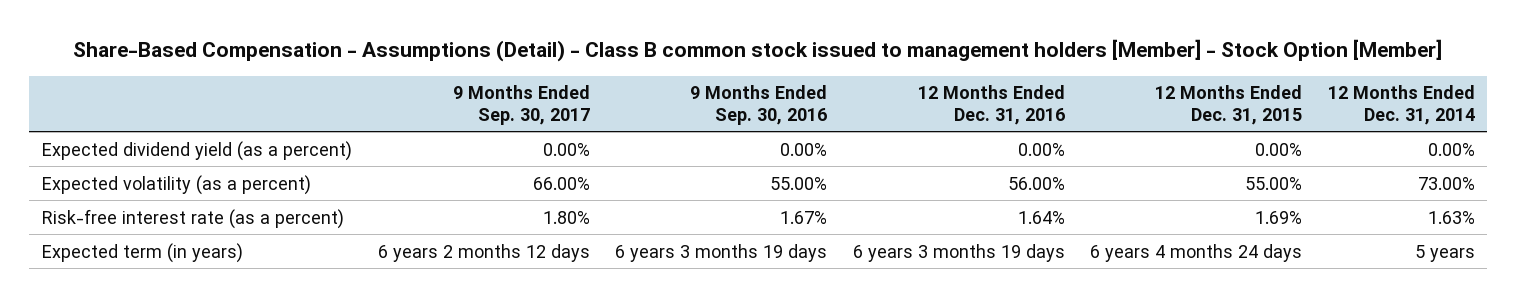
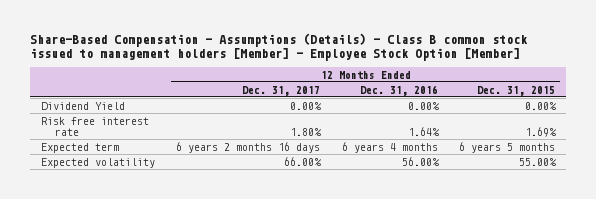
- Share-Based Compensation - Assumptions (Detail) - Class B common stock issued to management holders [Member] - Stock Option [Member]
+ Share-Based Compensation - Assumptions (Details) - Class B common stock issued to management holders [Member] - Employee Stock Option [Member]
- | 9 Months Ended Sep. 30, 2017 | 9 Months Ended Sep. 30, 2016 | 12 Months Ended Dec. 31, 2016 | 12 Months Ended Dec. 31, 2015 | 12 Months Ended Dec. 31, 2014
+ | 12 Months Ended Dec. 31, 2017 | 12 Months Ended Dec. 31, 2016 | 12 Months Ended Dec. 31, 2015
- Expected dividend yield (as a percent) | 0.00% | 0.00% | 0.00% | 0.00% | 0.00%
- Expected volatility (as a percent) | 66.00% | 55.00% | 56.00% | 55.00% | 73.00%
- Risk-free interest rate (as a percent) | 1.80% | 1.67% | 1.64% | 1.69% | 1.63%
- Expected term (in years) | 6 years 2 months 12 days | 6 years 3 months 19 days | 6 years 3 months 19 days | 6 years 4 months 24 days | 5 years
+ Dividend Yield | 0.00% | 0.00% | 0.00%
+ Risk free interest rate | 1.80% | 1.64% | 1.69%
+ Expected term | 6 years 2 months 16 days | 6 years 4 months | 6 years 5 months
+ Expected volatility | 66.00% | 56.00% | 55.00%

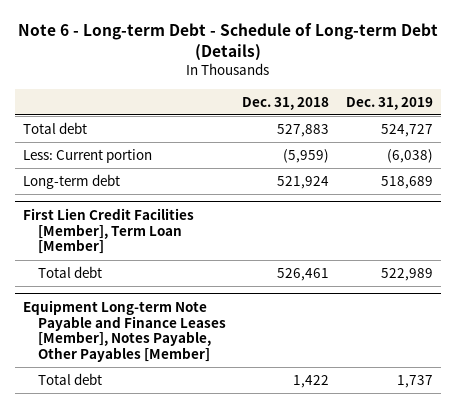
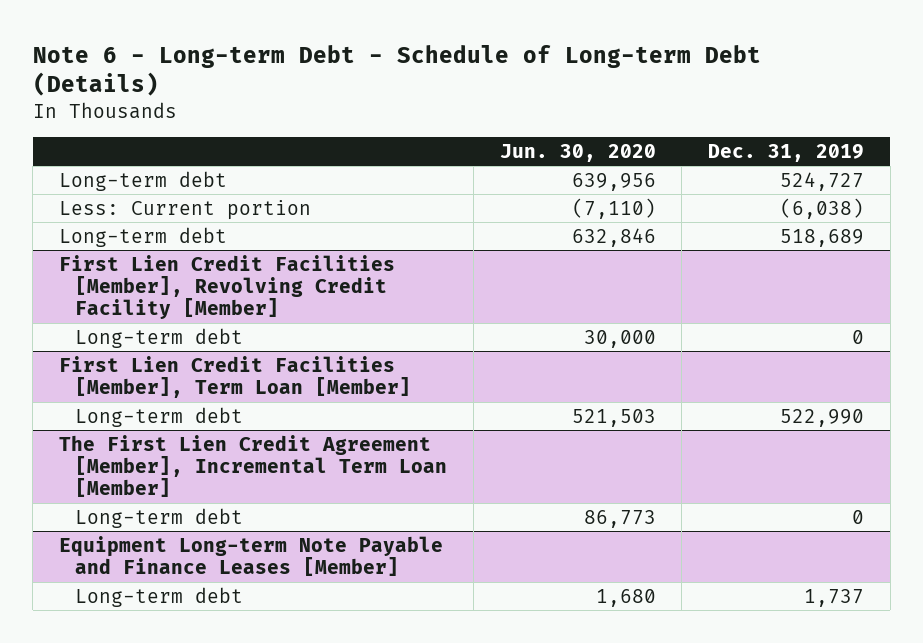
- | Dec. 31, 2018 | Dec. 31, 2019
+ | Jun. 30, 2020 | Dec. 31, 2019
- Total debt | 527,883 | 524,727
+ Long-term debt | 639,956 | 524,727
+ First Lien Credit Facilities [Member], Revolving Credit Facility [Member]
+ Long-term debt | 30,000 | 0
@ First Lien Credit Facilities [Member], Term Loan [Member]
- Total debt | 526,461 | 522,989
- Equipment Long-term Note Payable and Finance Leases [Member], Notes Payable, Other Payables [Member]
- Total debt | 1,422 | 1,737
@ First Lien Credit Facilities [Member], Term Loan [Member]
+ Long-term debt | 521,503 | 522,990
+ The First Lien Credit Agreement [Member], Incremental Term Loan [Member]
+ Long-term debt | 86,773 | 0
+ Equipment Long-term Note Payable and Finance Leases [Member]
+ Long-term debt | 1,680 | 1,737

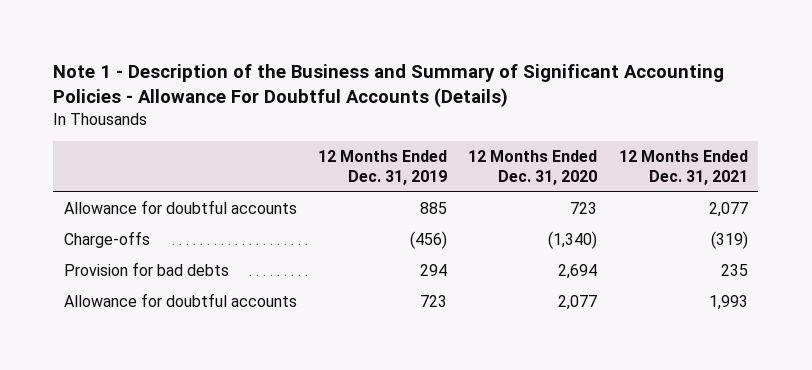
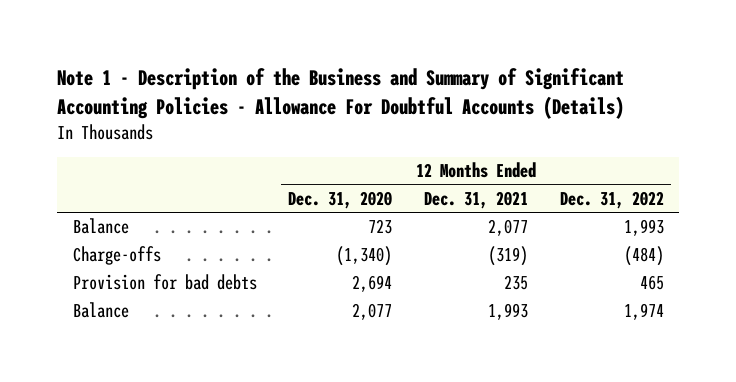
- | 12 Months Ended Dec. 31, 2019 | 12 Months Ended Dec. 31, 2020 | 12 Months Ended Dec. 31, 2021
+ | 12 Months Ended Dec. 31, 2020 | 12 Months Ended Dec. 31, 2021 | 12 Months Ended Dec. 31, 2022
- Allowance for doubtful accounts | 885 | 723 | 2,077
+ Balance | 723 | 2,077 | 1,993
- Allowance for doubtful accounts | 723 | 2,077 | 1,993
+ Balance | 2,077 | 1,993 | 1,974

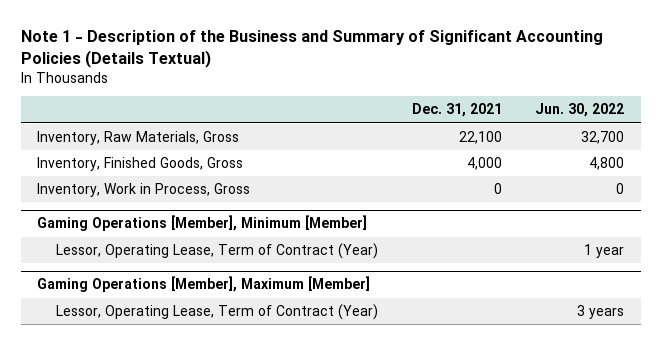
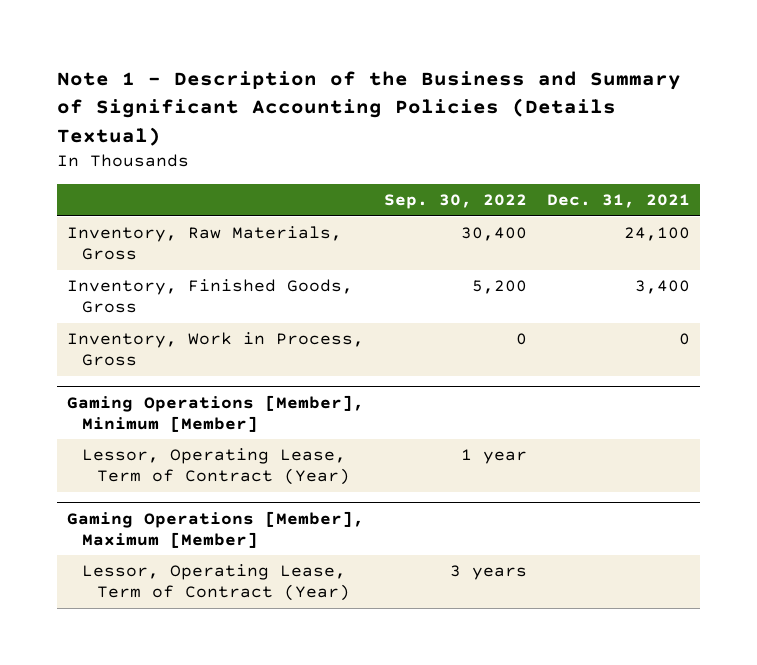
- | Dec. 31, 2021 | Jun. 30, 2022
+ | Sep. 30, 2022 | Dec. 31, 2021
- Inventory, Raw Materials, Gross | 22,100 | 32,700
- Inventory, Finished Goods, Gross | 4,000 | 4,800
+ Inventory, Raw Materials, Gross | 30,400 | 24,100
+ Inventory, Finished Goods, Gross | 5,200 | 3,400

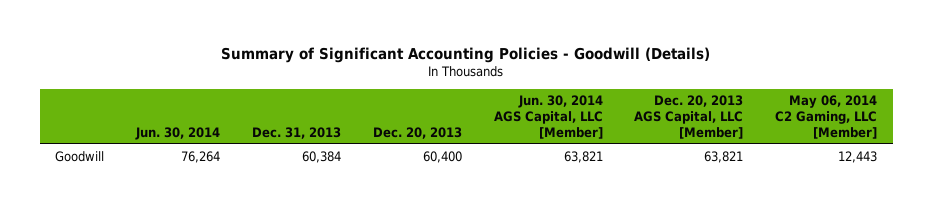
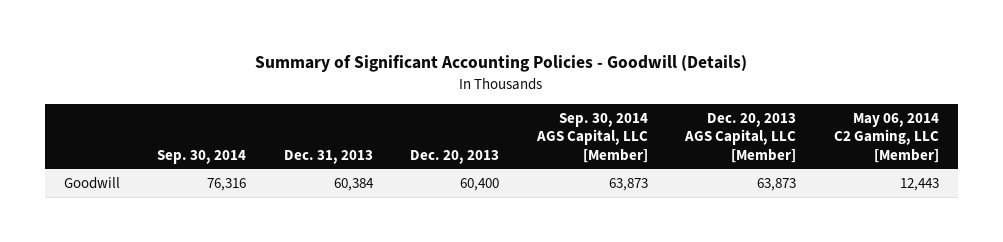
- | Jun. 30, 2014 | Dec. 31, 2013 | Dec. 20, 2013 | Jun. 30, 2014 AGS Capital, LLC [Member] | Dec. 20, 2013 AGS Capital, LLC [Member] | May 06, 2014 C2 Gaming, LLC [Member]
+ | Sep. 30, 2014 | Dec. 31, 2013 | Dec. 20, 2013 | Sep. 30, 2014 AGS Capital, LLC [Member] | Dec. 20, 2013 AGS Capital, LLC [Member] | May 06, 2014 C2 Gaming, LLC [Member]
- Goodwill | 76,264 | 60,384 | 60,400 | 63,821 | 63,821 | 12,443
+ Goodwill | 76,316 | 60,384 | 60,400 | 63,873 | 63,873 | 12,443

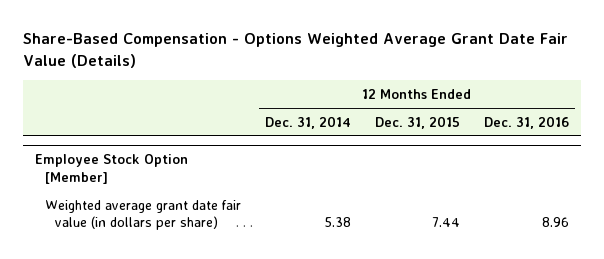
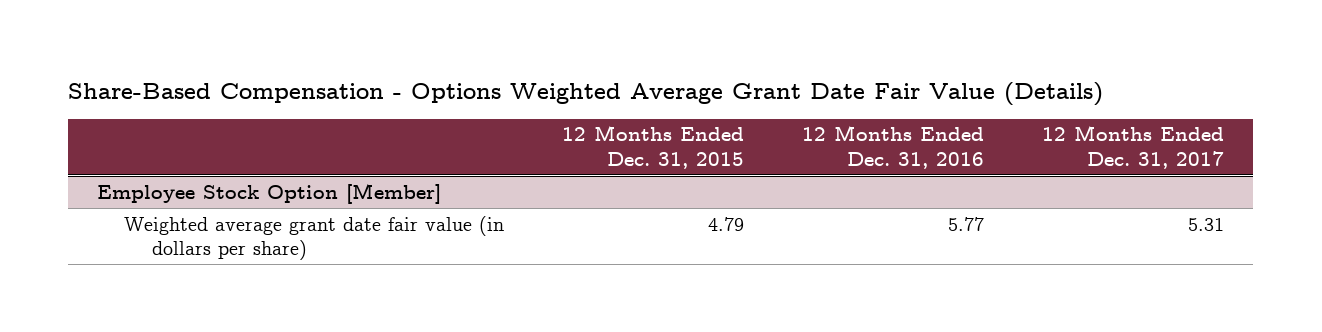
- | 12 Months Ended Dec. 31, 2014 | 12 Months Ended Dec. 31, 2015 | 12 Months Ended Dec. 31, 2016
+ | 12 Months Ended Dec. 31, 2015 | 12 Months Ended Dec. 31, 2016 | 12 Months Ended Dec. 31, 2017
@ Employee Stock Option [Member]
- Weighted average grant date fair value (in dollars per share) | 5.38 | 7.44 | 8.96
+ Weighted average grant date fair value (in dollars per share) | 4.79 | 5.77 | 5.31

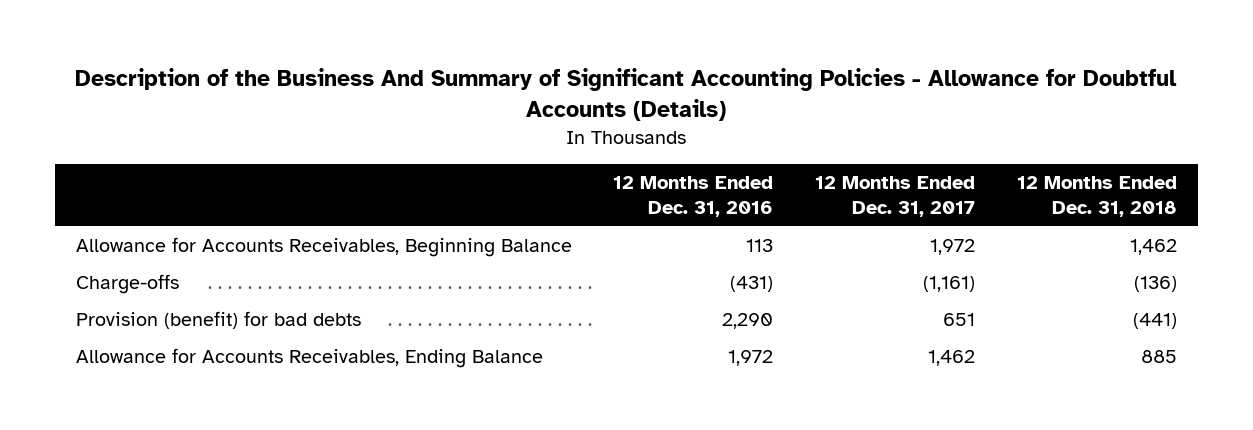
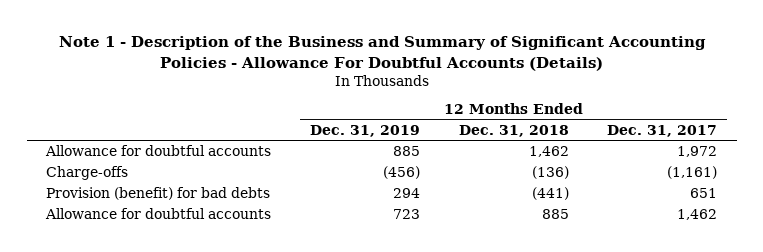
- Description of the Business And Summary of Significant Accounting Policies - Allowance for Doubtful Accounts (Details)
+ Note 1 - Description of the Business and Summary of Significant Accounting Policies - Allowance For Doubtful Accounts (Details)
- | 12 Months Ended Dec. 31, 2016 | 12 Months Ended Dec. 31, 2017 | 12 Months Ended Dec. 31, 2018
+ | 12 Months Ended Dec. 31, 2019 | 12 Months Ended Dec. 31, 2018 | 12 Months Ended Dec. 31, 2017
- Allowance for Accounts Receivables, Beginning Balance | 113 | 1,972 | 1,462
+ Allowance for doubtful accounts | 885 | 1,462 | 1,972
- Allowance for Accounts Receivables, Ending Balance | 1,972 | 1,462 | 885
+ Allowance for doubtful accounts | 723 | 885 | 1,462

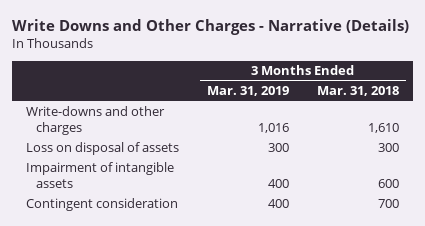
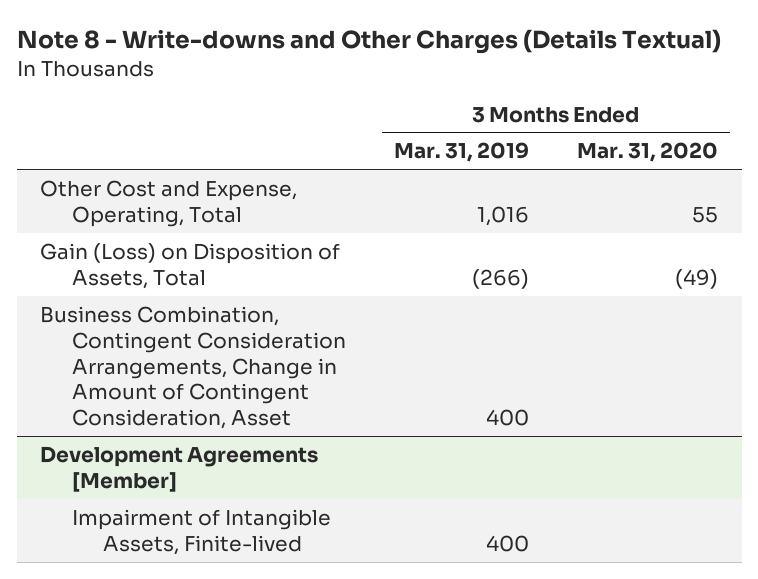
- Write Downs and Other Charges - Narrative (Details)
+ Note 8 - Write-downs and Other Charges (Details Textual)
- | 3 Months Ended Mar. 31, 2019 | 3 Months Ended Mar. 31, 2018
+ | 3 Months Ended Mar. 31, 2019 | 3 Months Ended Mar. 31, 2020
- Write-downs and other charges | 1,016 | 1,610
- Loss on disposal of assets | 300 | 300
- Impairment of intangible assets | 400 | 600
- Contingent consideration | 400 | 700
+ Other Cost and Expense, Operating, Total | 1,016 | 55
+ Gain (Loss) on Disposition of Assets, Total | (266) | (49)
+ Business Combination, Contingent Consideration Arrangements, Change in Amount of Contingent Consideration, Asset | 400 |
+ Development Agreements [Member]
+ Impairment of Intangible Assets, Finite-lived | 400 |

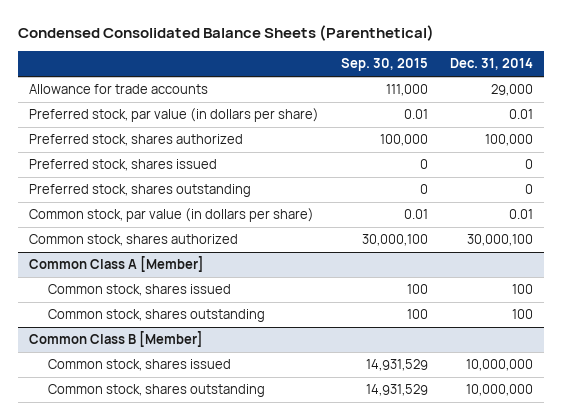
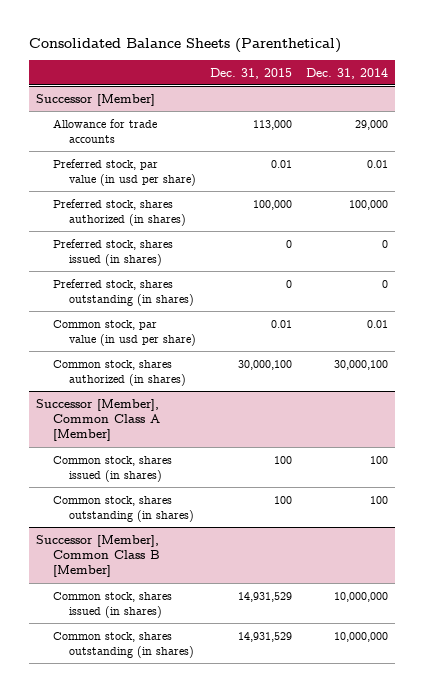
- Condensed Consolidated Balance Sheets (Parenthetical)
+ Consolidated Balance Sheets (Parenthetical)
- | Sep. 30, 2015 | Dec. 31, 2014
+ | Dec. 31, 2015 | Dec. 31, 2014
+ Successor [Member]
- Preferred stock, par value (in dollars per share) | 0.01 | 0.01
- Preferred stock, shares authorized | 100,000 | 100,000
- Preferred stock, shares issued | 0 | 0
- Preferred stock, shares outstanding | 0 | 0
- Common stock, par value (in dollars per share) | 0.01 | 0.01
- Common stock, shares authorized | 30,000,100 | 30,000,100
- Common Class A [Member]
- Common stock, shares issued | 100 | 100
- Common stock, shares outstanding | 100 | 100
- Common Class B [Member]
- Common stock, shares issued | 14,931,529 | 10,000,000
- Common stock, shares outstanding | 14,931,529 | 10,000,000
+ Preferred stock, par value (in usd per share) | 0.01 | 0.01
+ Preferred stock, shares authorized (in shares) | 100,000 | 100,000
+ Preferred stock, shares issued (in shares) | 0 | 0
+ Preferred stock, shares outstanding (in shares) | 0 | 0
+ Common stock, par value (in usd per share) | 0.01 | 0.01
+ Common stock, shares authorized (in shares) | 30,000,100 | 30,000,100
+ Successor [Member], Common Class A [Member]
+ Common stock, shares issued (in shares) | 100 | 100
+ Common stock, shares outstanding (in shares) | 100 | 100
+ Successor [Member], Common Class B [Member]
+ Common stock, shares issued (in shares) | 14,931,529 | 10,000,000
+ Common stock, shares outstanding (in shares) | 14,931,529 | 10,000,000

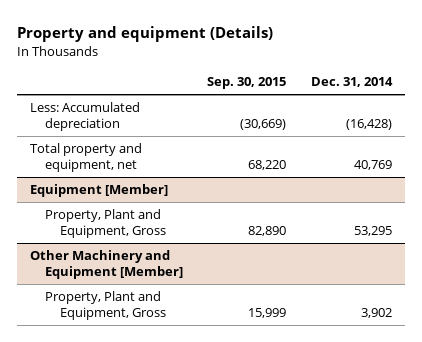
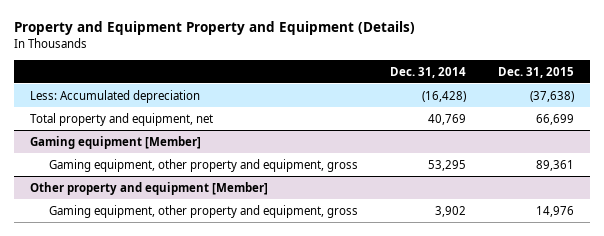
- Property and equipment (Details)
+ Property and Equipment Property and Equipment (Details)
- | Sep. 30, 2015 | Dec. 31, 2014
+ | Dec. 31, 2014 | Dec. 31, 2015
- Equipment [Member]
- Property, Plant and Equipment, Gross | 82,890 | 53,295
- Other Machinery and Equipment [Member]
- Property, Plant and Equipment, Gross | 15,999 | 3,902
+ Gaming equipment [Member]
+ Gaming equipment, other property and equipment, gross | 53,295 | 89,361
+ Other property and equipment [Member]
+ Gaming equipment, other property and equipment, gross | 3,902 | 14,976

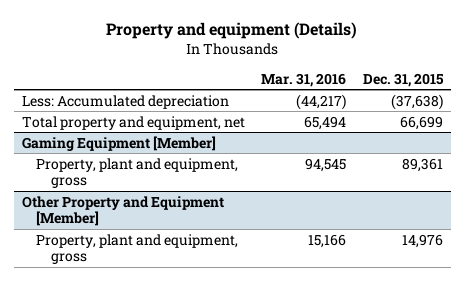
- Property and Equipment Property and Equipment (Details)
+ Property and equipment (Details)
- | Dec. 31, 2014 | Dec. 31, 2015
+ | Mar. 31, 2016 | Dec. 31, 2015
- Gaming equipment [Member]
- Gaming equipment, other property and equipment, gross | 53,295 | 89,361
- Other property and equipment [Member]
- Gaming equipment, other property and equipment, gross | 3,902 | 14,976
+ Gaming Equipment [Member]
+ Property, plant and equipment, gross | 94,545 | 89,361
+ Other Property and Equipment [Member]
+ Property, plant and equipment, gross | 15,166 | 14,976

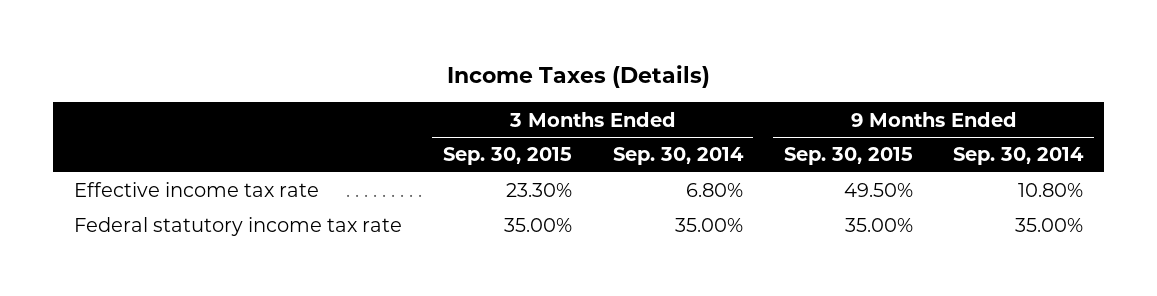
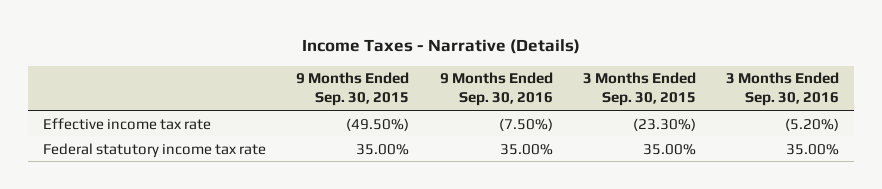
- Income Taxes (Details)
+ Income Taxes - Narrative (Details)
- | 3 Months Ended Sep. 30, 2015 | 3 Months Ended Sep. 30, 2014 | 9 Months Ended Sep. 30, 2015 | 9 Months Ended Sep. 30, 2014
+ | 9 Months Ended Sep. 30, 2015 | 9 Months Ended Sep. 30, 2016 | 3 Months Ended Sep. 30, 2015 | 3 Months Ended Sep. 30, 2016
- Effective income tax rate | 23.30% | 6.80% | 49.50% | 10.80%
+ Effective income tax rate | (49.50%) | (7.50%) | (23.30%) | (5.20%)

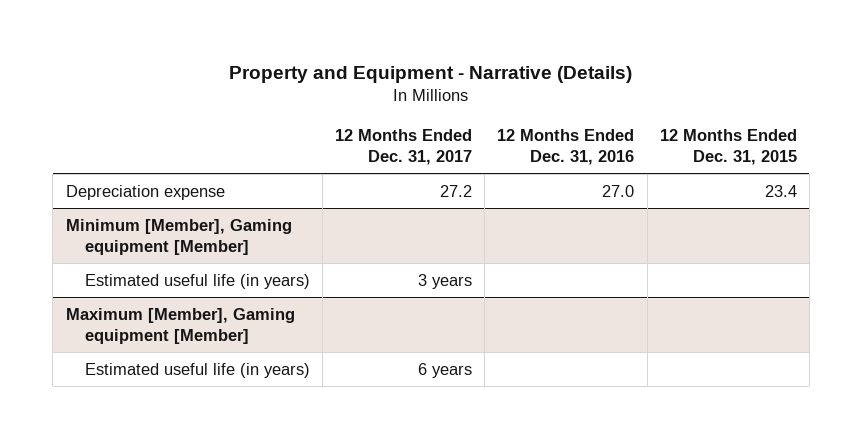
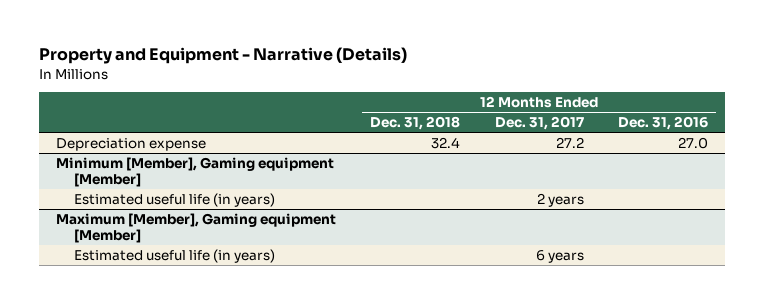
- | 12 Months Ended Dec. 31, 2017 | 12 Months Ended Dec. 31, 2016 | 12 Months Ended Dec. 31, 2015
+ | 12 Months Ended Dec. 31, 2018 | 12 Months Ended Dec. 31, 2017 | 12 Months Ended Dec. 31, 2016
@ Minimum [Member], Gaming equipment [Member]
- Estimated useful life (in years) | 3 years | |
+ Estimated useful life (in years) | | 2 years |

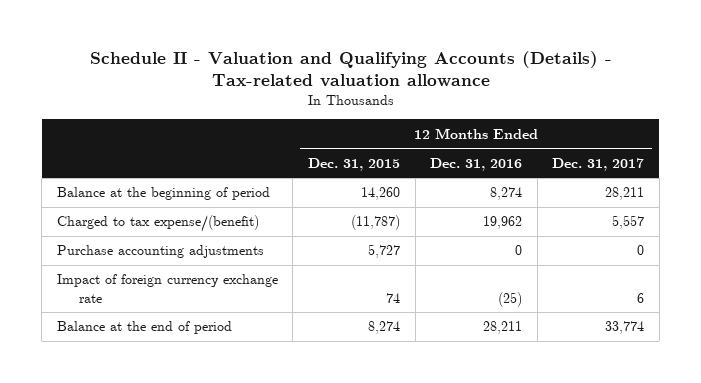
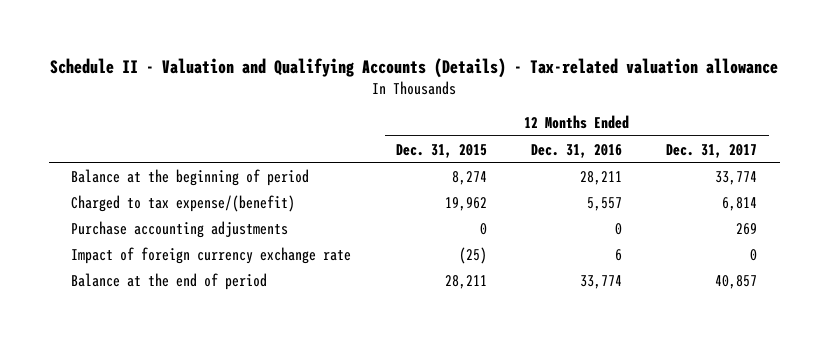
- Balance at the beginning of period | 14,260 | 8,274 | 28,211
- Charged to tax expense/(benefit) | (11,787) | 19,962 | 5,557
- Purchase accounting adjustments | 5,727 | 0 | 0
- Impact of foreign currency exchange rate | 74 | (25) | 6
- Balance at the end of period | 8,274 | 28,211 | 33,774
+ Balance at the beginning of period | 8,274 | 28,211 | 33,774
+ Charged to tax expense/(benefit) | 19,962 | 5,557 | 6,814
+ Purchase accounting adjustments | 0 | 0 | 269
+ Impact of foreign currency exchange rate | (25) | 6 | 0
+ Balance at the end of period | 28,211 | 33,774 | 40,857

